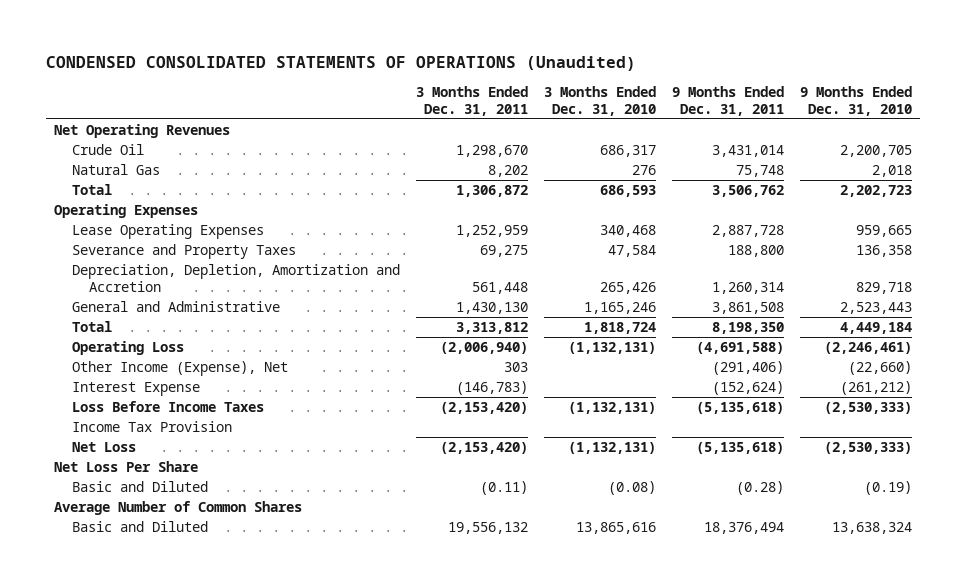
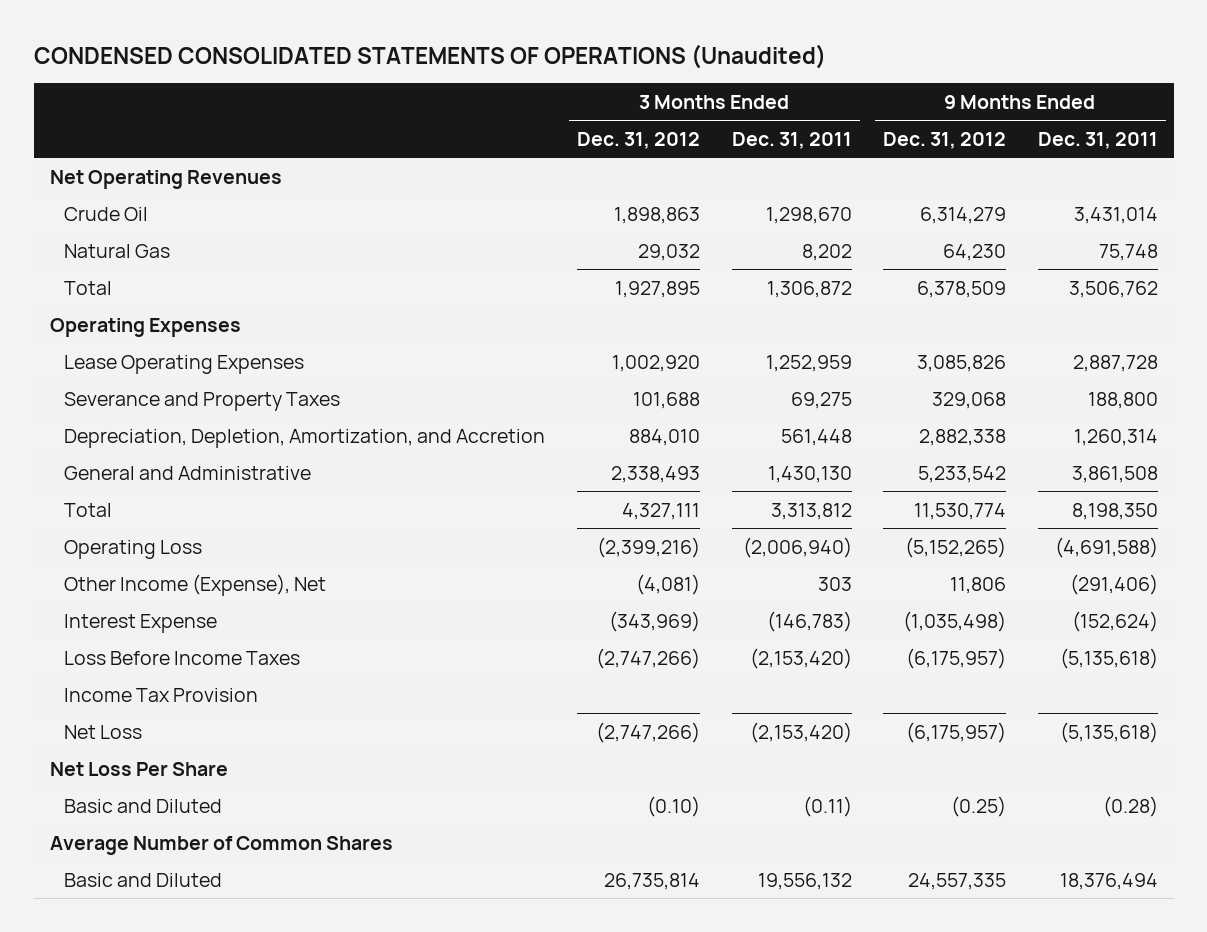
- | 3 Months Ended Dec. 31, 2011 | 3 Months Ended Dec. 31, 2010 | 9 Months Ended Dec. 31, 2011 | 9 Months Ended Dec. 31, 2010
+ | 3 Months Ended Dec. 31, 2012 | 3 Months Ended Dec. 31, 2011 | 9 Months Ended Dec. 31, 2012 | 9 Months Ended Dec. 31, 2011
- Depreciation, Depletion, Amortization and Accretion | 561,448 | 265,426 | 1,260,314 | 829,718
+ Depreciation, Depletion, Amortization, and Accretion | 884,010 | 561,448 | 2,882,338 | 1,260,314

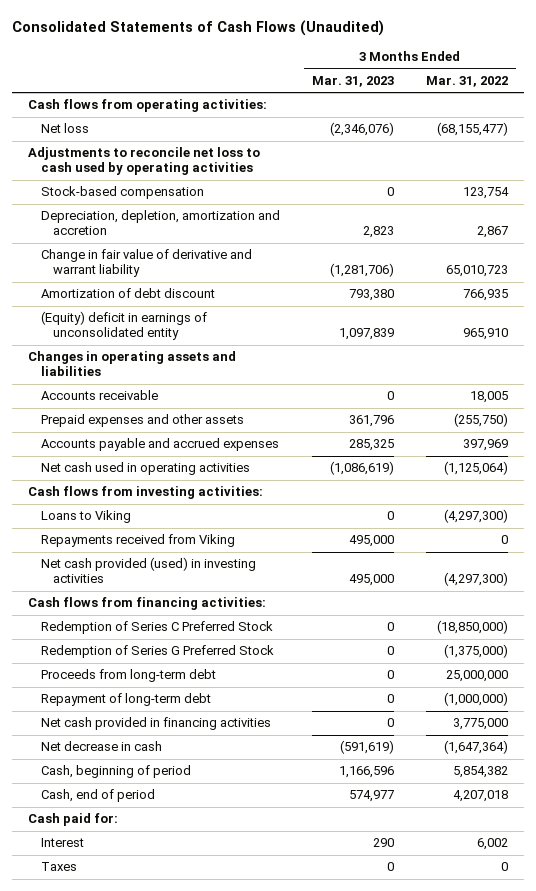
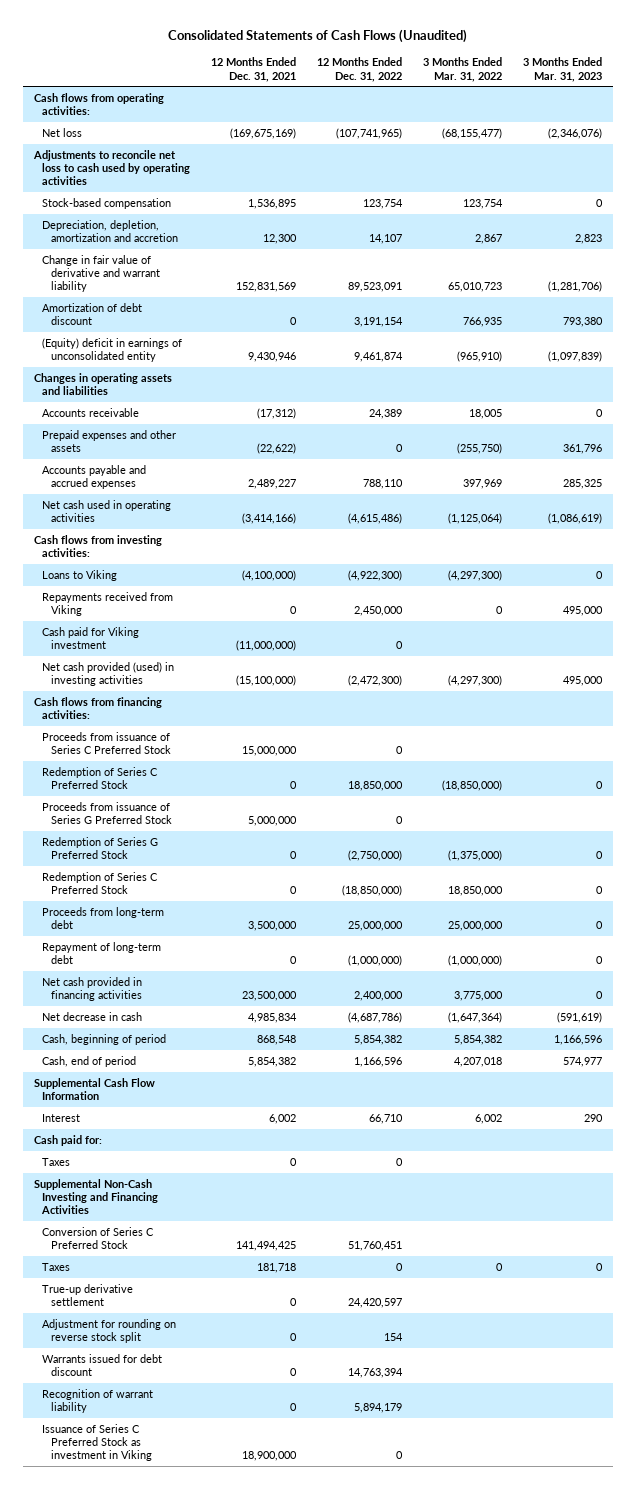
- | 3 Months Ended Mar. 31, 2023 | 3 Months Ended Mar. 31, 2022
+ | 12 Months Ended Dec. 31, 2021 | 12 Months Ended Dec. 31, 2022 | 3 Months Ended Mar. 31, 2022 | 3 Months Ended Mar. 31, 2023
- (Equity) deficit in earnings of unconsolidated entity | 1,097,839 | 965,910
+ (Equity) deficit in earnings of unconsolidated entity | 9,430,946 | 9,461,874 | (965,910) | (1,097,839)
+ Cash paid for Viking investment | (11,000,000) | 0 | |
+ Proceeds from issuance of Series C Preferred Stock | 15,000,000 | 0 | |
+ Proceeds from issuance of Series G Preferred Stock | 5,000,000 | 0 | |
+ Redemption of Series C Preferred Stock | 0 | (18,850,000) | 18,850,000 | 0
+ Supplemental Cash Flow Information
moved down: Cash paid for:
+ Taxes | 0 | 0 | |
+ Supplemental Non-Cash Investing and Financing Activities
+ Conversion of Series C Preferred Stock | 141,494,425 | 51,760,451 | |
+ True-up derivative settlement | 0 | 24,420,597 | |
+ Adjustment for rounding on reverse stock split | 0 | 154 | |
+ Warrants issued for debt discount | 0 | 14,763,394 | |
+ Recognition of warrant liability | 0 | 5,894,179 | |
+ Issuance of Series C Preferred Stock as investment in Viking | 18,900,000 | 0 | |

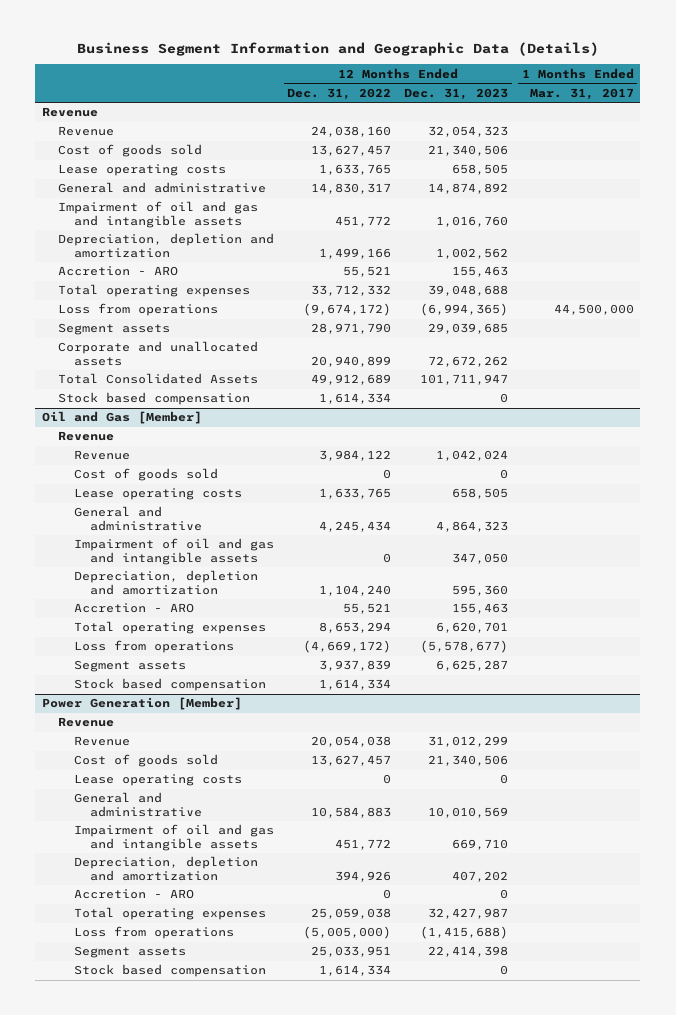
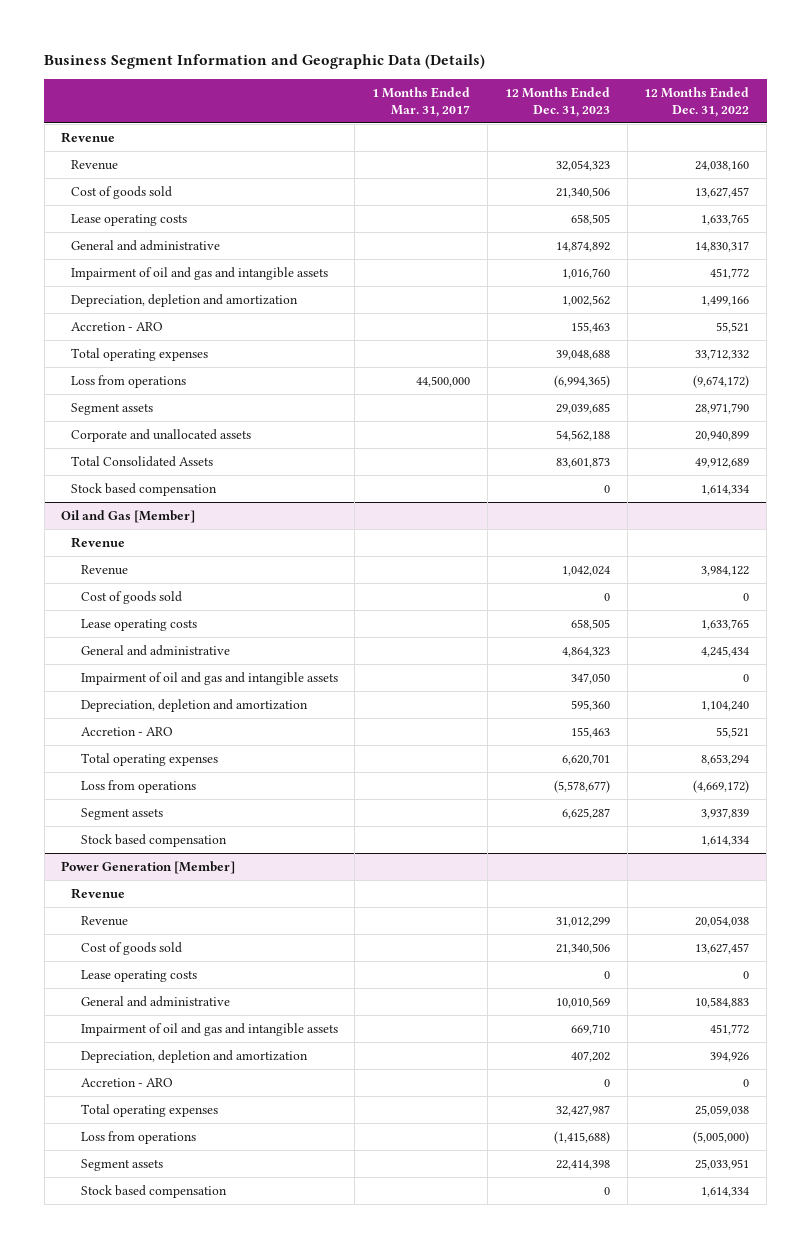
- | 12 Months Ended Dec. 31, 2022 | 12 Months Ended Dec. 31, 2023 | 1 Months Ended Mar. 31, 2017
+ | 1 Months Ended Mar. 31, 2017 | 12 Months Ended Dec. 31, 2023 | 12 Months Ended Dec. 31, 2022
- Corporate and unallocated assets | 20,940,899 | 72,672,262 |
- Total Consolidated Assets | 49,912,689 | 101,711,947 |
+ Corporate and unallocated assets | | 54,562,188 | 20,940,899
+ Total Consolidated Assets | | 83,601,873 | 49,912,689

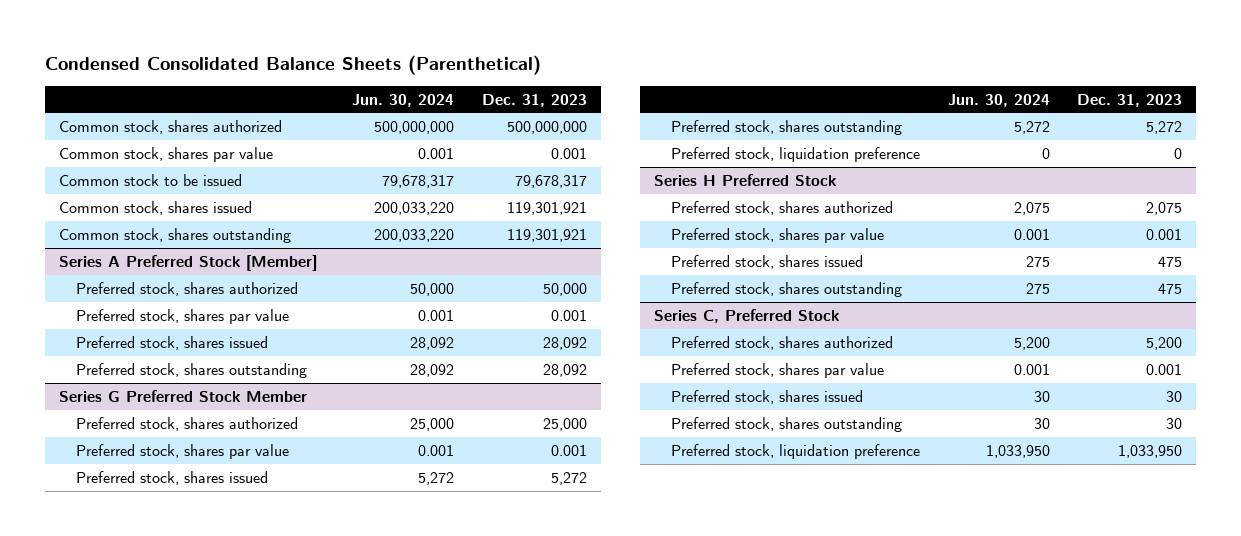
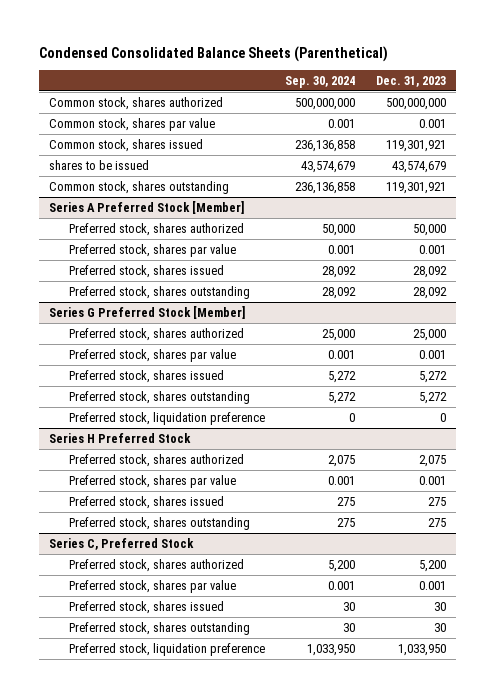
- | Jun. 30, 2024 | Dec. 31, 2023
+ | Sep. 30, 2024 | Dec. 31, 2023
- Common stock to be issued | 79,678,317 | 79,678,317
+ shares to be issued | 43,574,679 | 43,574,679
- Series G Preferred Stock Member
+ Series G Preferred Stock [Member]
@ Series H Preferred Stock
- Preferred stock, shares issued | 275 | 475
- Preferred stock, shares outstanding | 275 | 475
+ Preferred stock, shares issued | 275 | 275
+ Preferred stock, shares outstanding | 275 | 275

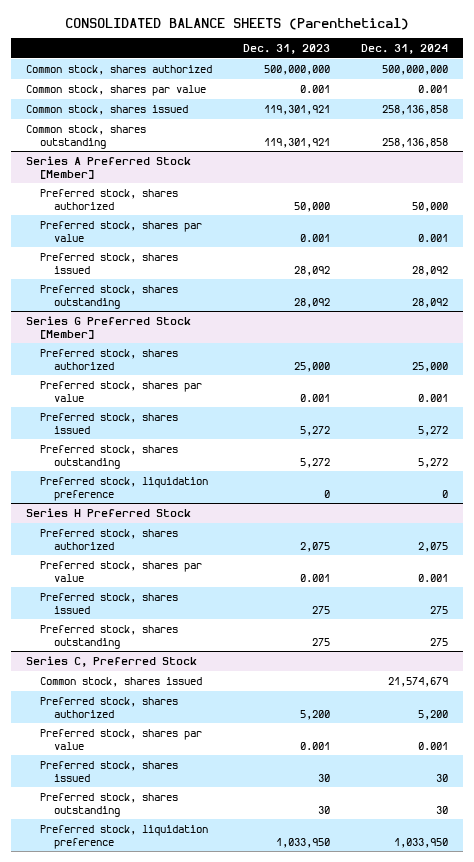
- Condensed Consolidated Balance Sheets (Parenthetical)
+ CONSOLIDATED BALANCE SHEETS (Parenthetical)
- | Sep. 30, 2024 | Dec. 31, 2023
+ | Dec. 31, 2023 | Dec. 31, 2024
- shares to be issued | 43,574,679 | 43,574,679
@ Series C, Preferred Stock
+ Common stock, shares issued | | 21,574,679

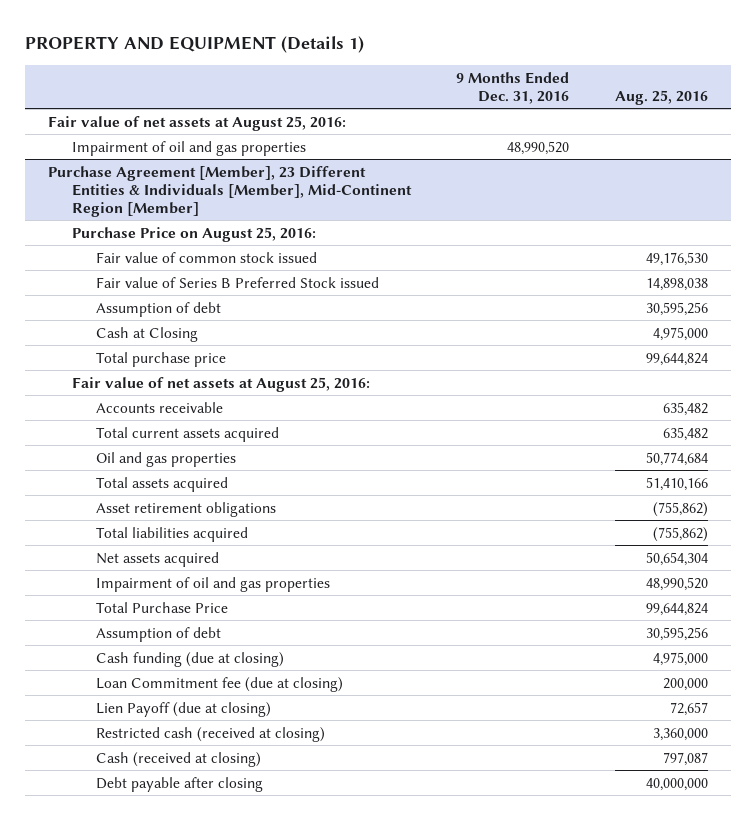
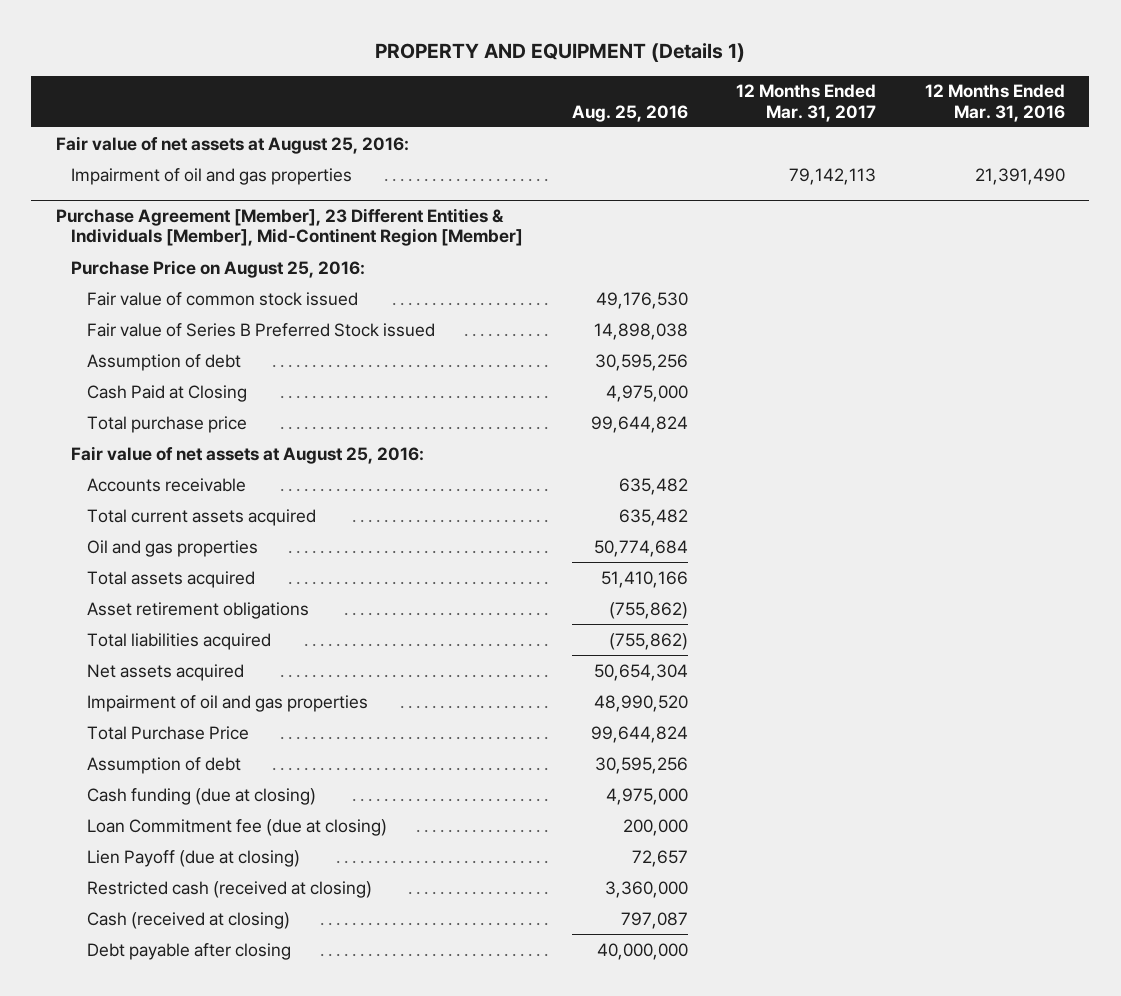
- | 9 Months Ended Dec. 31, 2016 | Aug. 25, 2016
+ | Aug. 25, 2016 | 12 Months Ended Mar. 31, 2017 | 12 Months Ended Mar. 31, 2016
@ Purchase Agreement [Member], 23 Different Entities & Individuals [Member], Mid-Continent Region [Member]
- Cash at Closing | | 4,975,000
+ Cash Paid at Closing | 4,975,000 | |

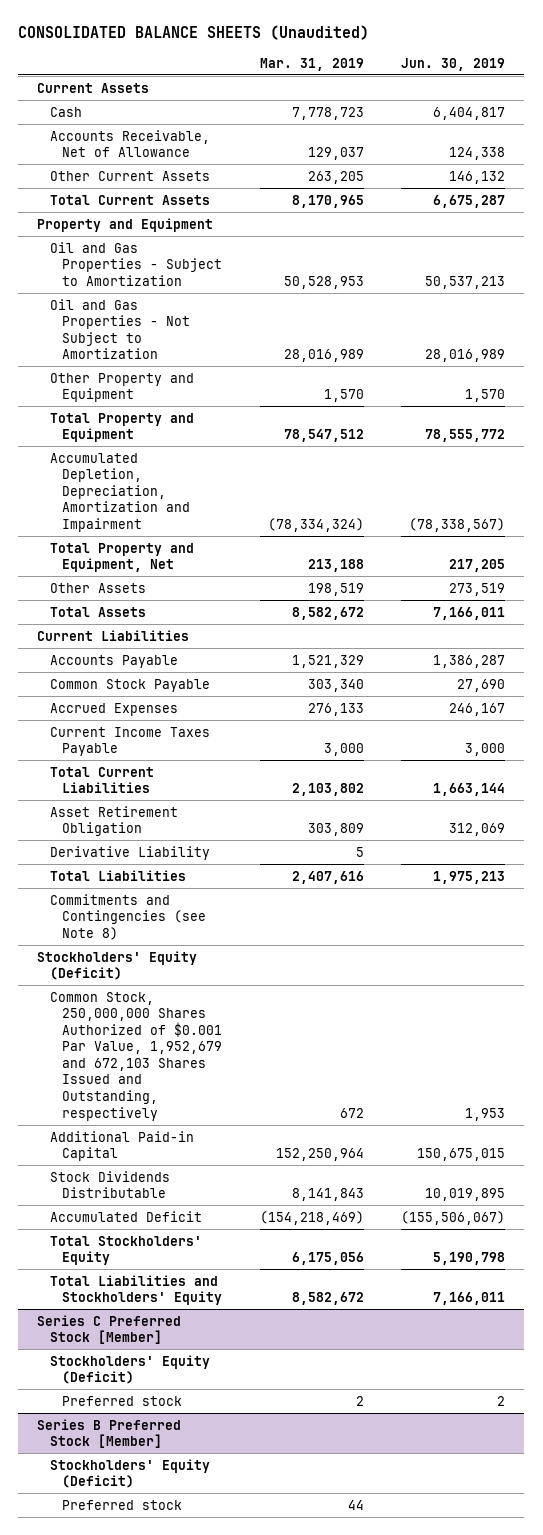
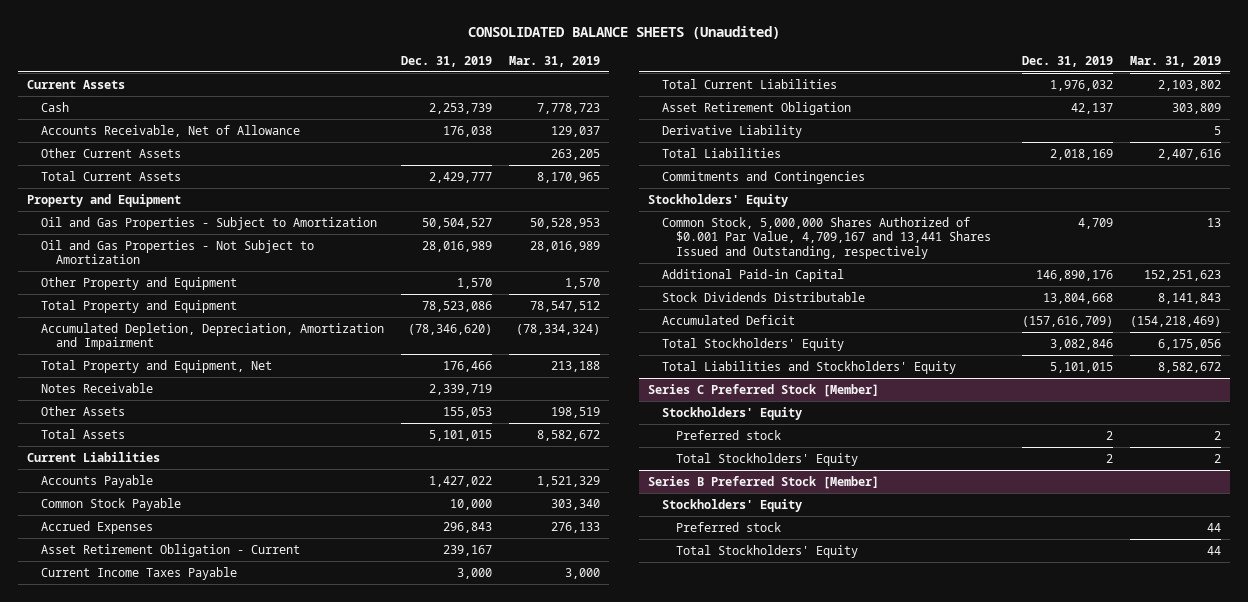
- | Mar. 31, 2019 | Jun. 30, 2019
+ | Dec. 31, 2019 | Mar. 31, 2019
+ Notes Receivable | 2,339,719 |
+ Asset Retirement Obligation - Current | 239,167 |
- Commitments and Contingencies (see Note 8)
- Stockholders' Equity (Deficit)
- Common Stock, 250,000,000 Shares Authorized of $0.001 Par Value, 1,952,679 and 672,103 Shares Issued and Outstanding, respectively | 672 | 1,953
- Additional Paid-in Capital | 152,250,964 | 150,675,015
+ Commitments and Contingencies
+ Stockholders' Equity
+ Common Stock, 5,000,000 Shares Authorized of $0.001 Par Value, 4,709,167 and 13,441 Shares Issued and Outstanding, respectively | 4,709 | 13
+ Additional Paid-in Capital | 146,890,176 | 152,251,623
@ Series C Preferred Stock [Member]
- Stockholders' Equity (Deficit)
+ Stockholders' Equity
+ Total Stockholders' Equity | 2 | 2
@ Series B Preferred Stock [Member]
- Stockholders' Equity (Deficit)
+ Stockholders' Equity
+ Total Stockholders' Equity | | 44

